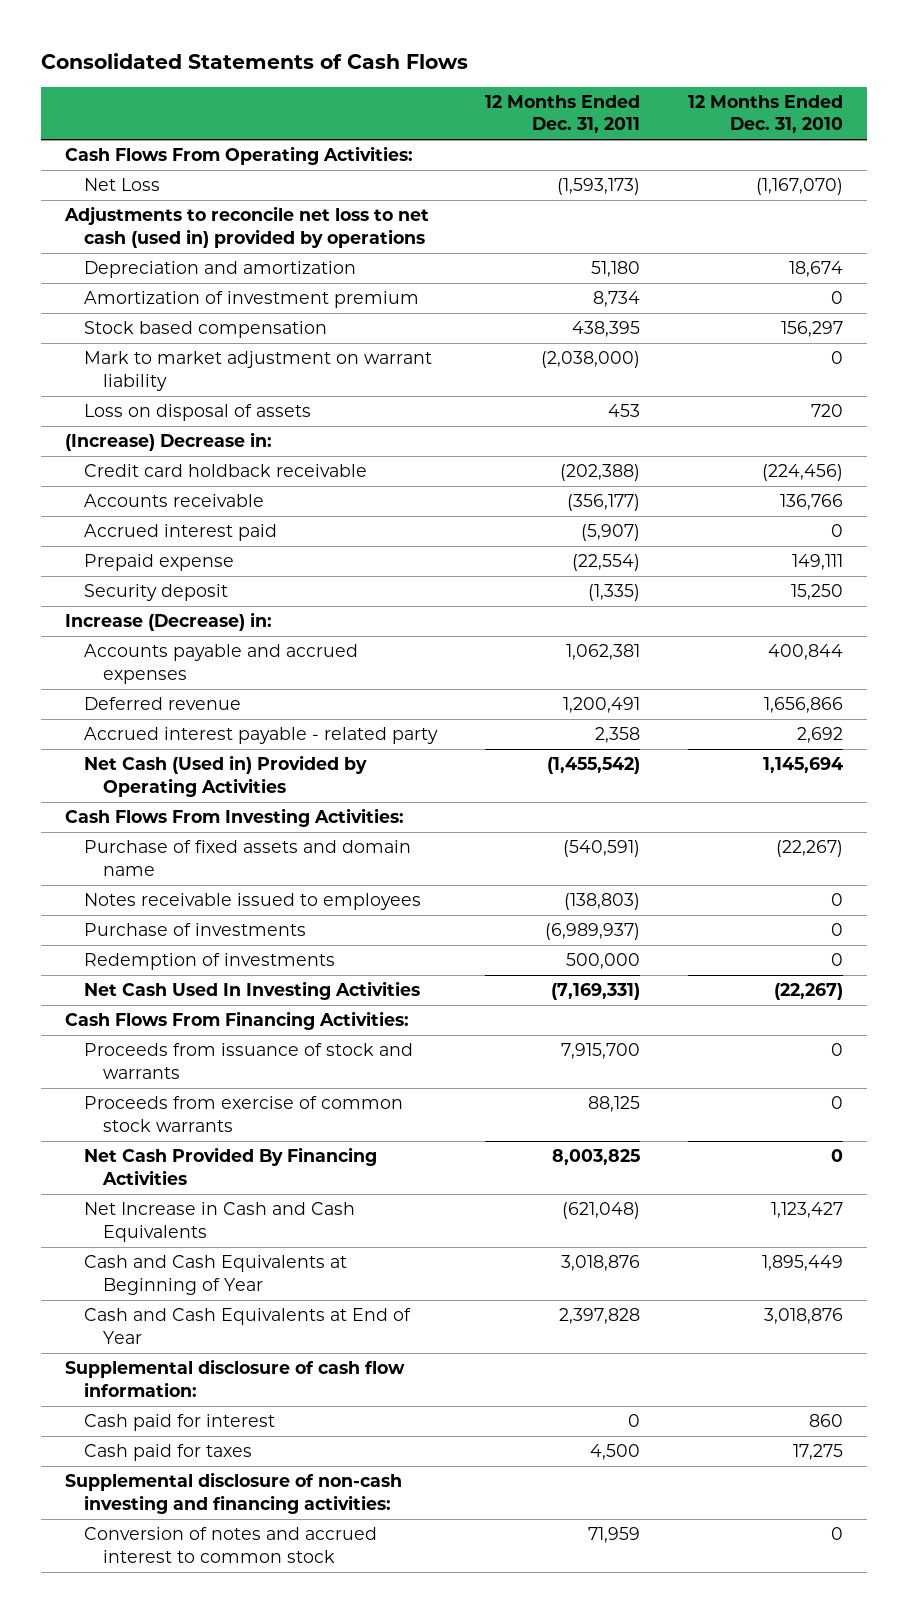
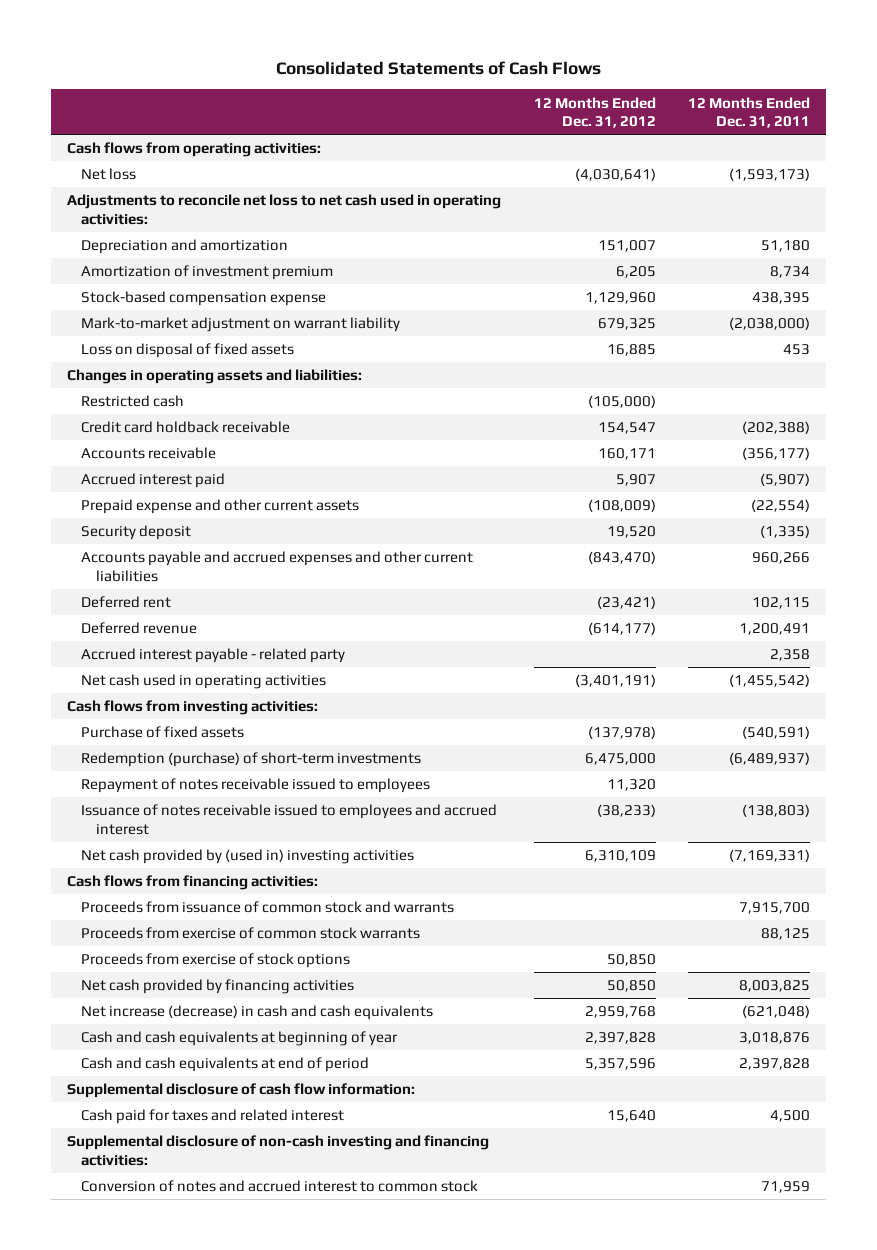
- | 12 Months Ended Dec. 31, 2011 | 12 Months Ended Dec. 31, 2010
+ | 12 Months Ended Dec. 31, 2012 | 12 Months Ended Dec. 31, 2011
- Cash Flows From Operating Activities:
- Net Loss | (1,593,173) | (1,167,070)
- Adjustments to reconcile net loss to net cash (used in) provided by operations
+ Cash flows from operating activities:
+ Net loss | (4,030,641) | (1,593,173)
+ Adjustments to reconcile net loss to net cash used in operating activities:
- Stock based compensation | 438,395 | 156,297
- Mark to market adjustment on warrant liability | (2,038,000) | 0
- Loss on disposal of assets | 453 | 720
- (Increase) Decrease in:
+ Stock-based compensation expense | 1,129,960 | 438,395
+ Mark-to-market adjustment on warrant liability | 679,325 | (2,038,000)
+ Loss on disposal of fixed assets | 16,885 | 453
+ Changes in operating assets and liabilities:
+ Restricted cash | (105,000) |
- Prepaid expense | (22,554) | 149,111
+ Prepaid expense and other current assets | (108,009) | (22,554)
- Increase (Decrease) in:
- Accounts payable and accrued expenses | 1,062,381 | 400,844
+ Accounts payable and accrued expenses and other current liabilities | (843,470) | 960,266
+ Deferred rent | (23,421) | 102,115
- Net Cash (Used in) Provided by Operating Activities | (1,455,542) | 1,145,694
- Cash Flows From Investing Activities:
- Purchase of fixed assets and domain name | (540,591) | (22,267)
- Notes receivable issued to employees | (138,803) | 0
- Purchase of investments | (6,989,937) | 0
- Redemption of investments | 500,000 | 0
- Net Cash Used In Investing Activities | (7,169,331) | (22,267)
- Cash Flows From Financing Activities:
- Proceeds from issuance of stock and warrants | 7,915,700 | 0
+ Net cash used in operating activities | (3,401,191) | (1,455,542)
+ Cash flows from investing activities:
+ Purchase of fixed assets | (137,978) | (540,591)
+ Redemption (purchase) of short-term investments | 6,475,000 | (6,489,937)
+ Repayment of notes receivable issued to employees | 11,320 |
+ Issuance of notes receivable issued to employees and accrued interest | (38,233) | (138,803)
+ Net cash provided by (used in) investing activities | 6,310,109 | (7,169,331)
+ Cash flows from financing activities:
+ Proceeds from issuance of common stock and warrants | | 7,915,700
- Net Cash Provided By Financing Activities | 8,003,825 | 0
- Net Increase in Cash and Cash Equivalents | (621,048) | 1,123,427
- Cash and Cash Equivalents at Beginning of Year | 3,018,876 | 1,895,449
- Cash and Cash Equivalents at End of Year | 2,397,828 | 3,018,876
+ Proceeds from exercise of stock options | 50,850 |
+ Net cash provided by financing activities | 50,850 | 8,003,825
+ Net increase (decrease) in cash and cash equivalents | 2,959,768 | (621,048)
+ Cash and cash equivalents at beginning of year | 2,397,828 | 3,018,876
+ Cash and cash equivalents at end of period | 5,357,596 | 2,397,828
- Cash paid for interest | 0 | 860
- Cash paid for taxes | 4,500 | 17,275
+ Cash paid for taxes and related interest | 15,640 | 4,500

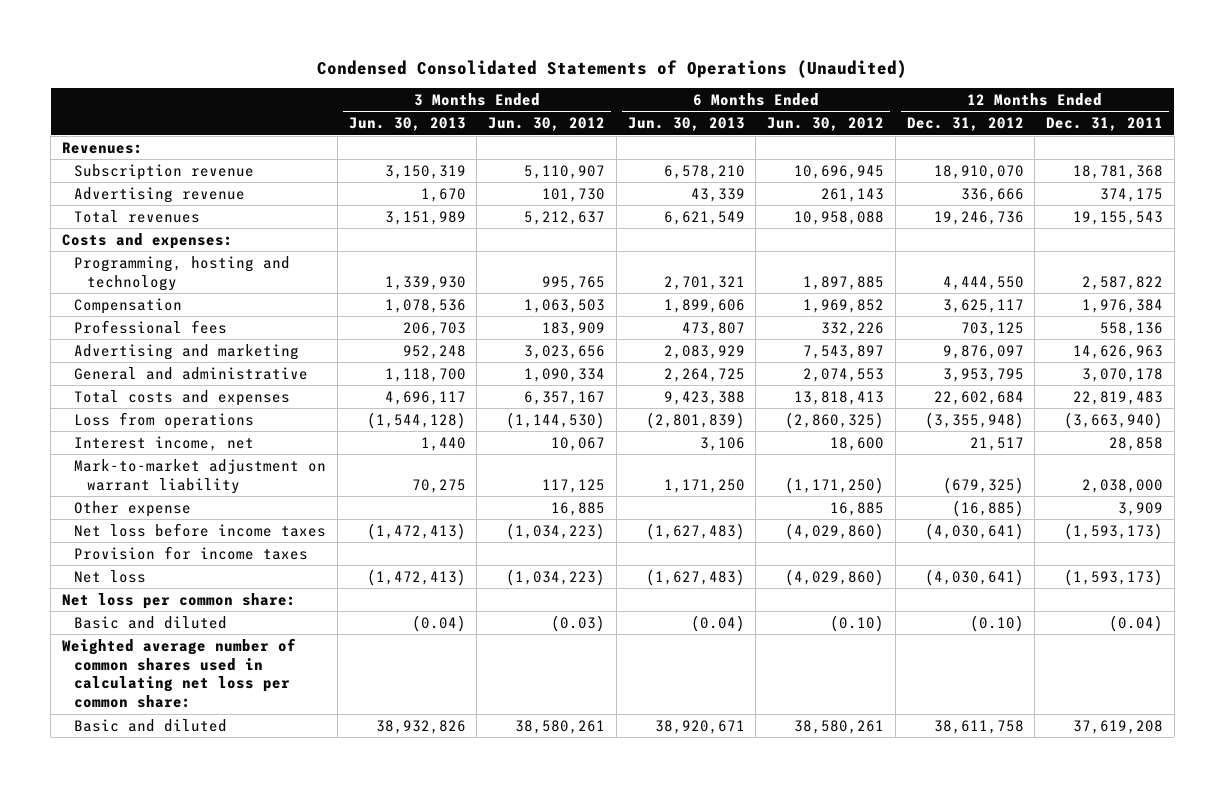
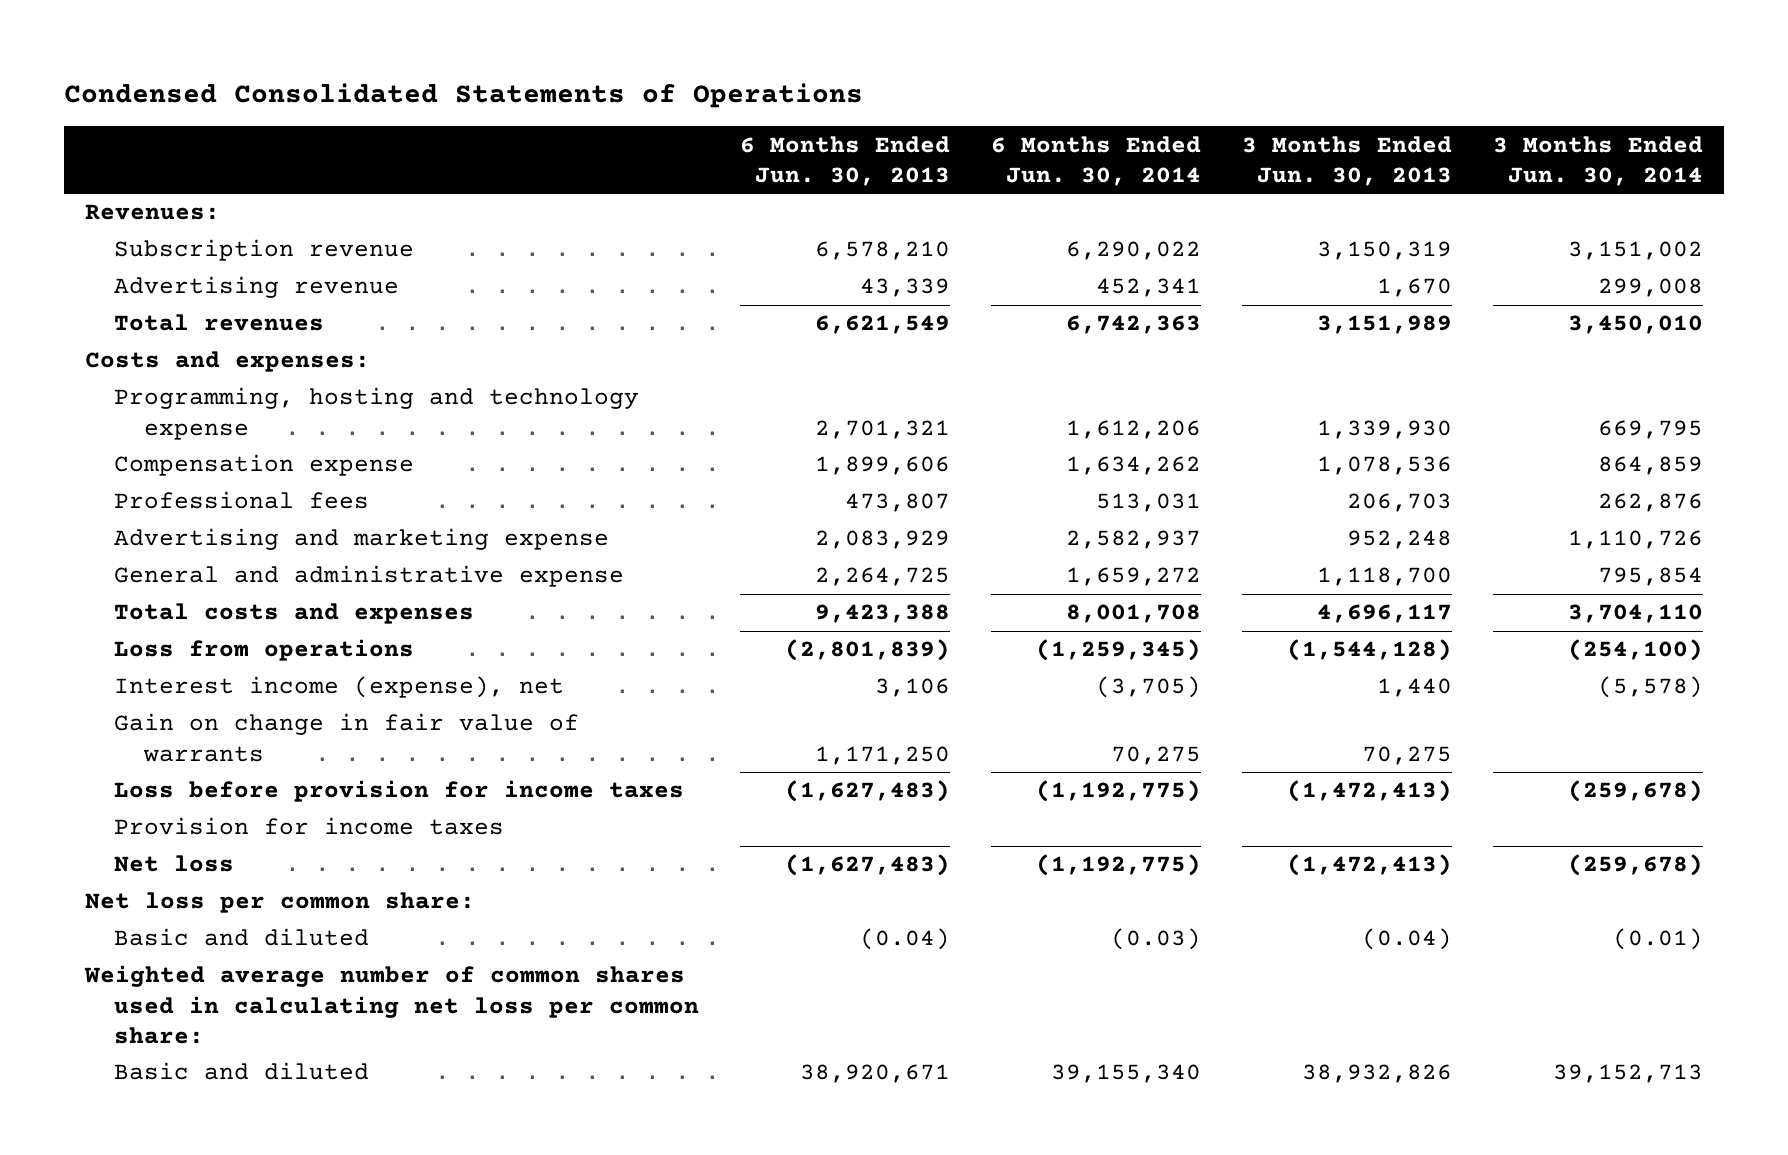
- Condensed Consolidated Statements of Operations (Unaudited)
+ Condensed Consolidated Statements of Operations
- | 3 Months Ended Jun. 30, 2013 | 3 Months Ended Jun. 30, 2012 | 6 Months Ended Jun. 30, 2013 | 6 Months Ended Jun. 30, 2012 | 12 Months Ended Dec. 31, 2012 | 12 Months Ended Dec. 31, 2011
+ | 6 Months Ended Jun. 30, 2013 | 6 Months Ended Jun. 30, 2014 | 3 Months Ended Jun. 30, 2013 | 3 Months Ended Jun. 30, 2014
- Programming, hosting and technology | 1,339,930 | 995,765 | 2,701,321 | 1,897,885 | 4,444,550 | 2,587,822
- Compensation | 1,078,536 | 1,063,503 | 1,899,606 | 1,969,852 | 3,625,117 | 1,976,384
+ Programming, hosting and technology expense | 2,701,321 | 1,612,206 | 1,339,930 | 669,795
+ Compensation expense | 1,899,606 | 1,634,262 | 1,078,536 | 864,859
- Advertising and marketing | 952,248 | 3,023,656 | 2,083,929 | 7,543,897 | 9,876,097 | 14,626,963
- General and administrative | 1,118,700 | 1,090,334 | 2,264,725 | 2,074,553 | 3,953,795 | 3,070,178
+ Advertising and marketing expense | 2,083,929 | 2,582,937 | 952,248 | 1,110,726
+ General and administrative expense | 2,264,725 | 1,659,272 | 1,118,700 | 795,854
- Interest income, net | 1,440 | 10,067 | 3,106 | 18,600 | 21,517 | 28,858
- Mark-to-market adjustment on warrant liability | 70,275 | 117,125 | 1,171,250 | (1,171,250) | (679,325) | 2,038,000
- Other expense | | 16,885 | | 16,885 | (16,885) | 3,909
- Net loss before income taxes | (1,472,413) | (1,034,223) | (1,627,483) | (4,029,860) | (4,030,641) | (1,593,173)
+ Interest income (expense), net | 3,106 | (3,705) | 1,440 | (5,578)
+ Gain on change in fair value of warrants | 1,171,250 | 70,275 | 70,275 |
+ Loss before provision for income taxes | (1,627,483) | (1,192,775) | (1,472,413) | (259,678)

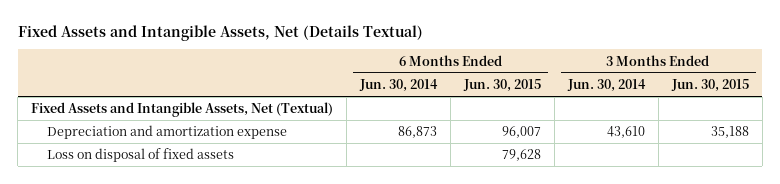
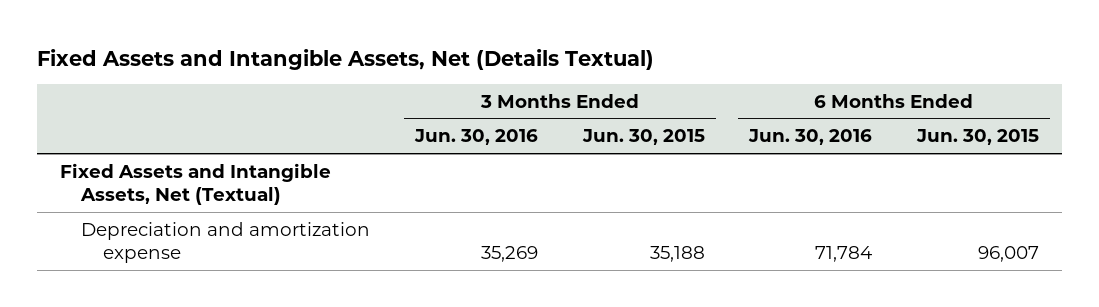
- | 6 Months Ended Jun. 30, 2014 | 6 Months Ended Jun. 30, 2015 | 3 Months Ended Jun. 30, 2014 | 3 Months Ended Jun. 30, 2015
+ | 3 Months Ended Jun. 30, 2016 | 3 Months Ended Jun. 30, 2015 | 6 Months Ended Jun. 30, 2016 | 6 Months Ended Jun. 30, 2015
- Loss on disposal of fixed assets | | 79,628 | |

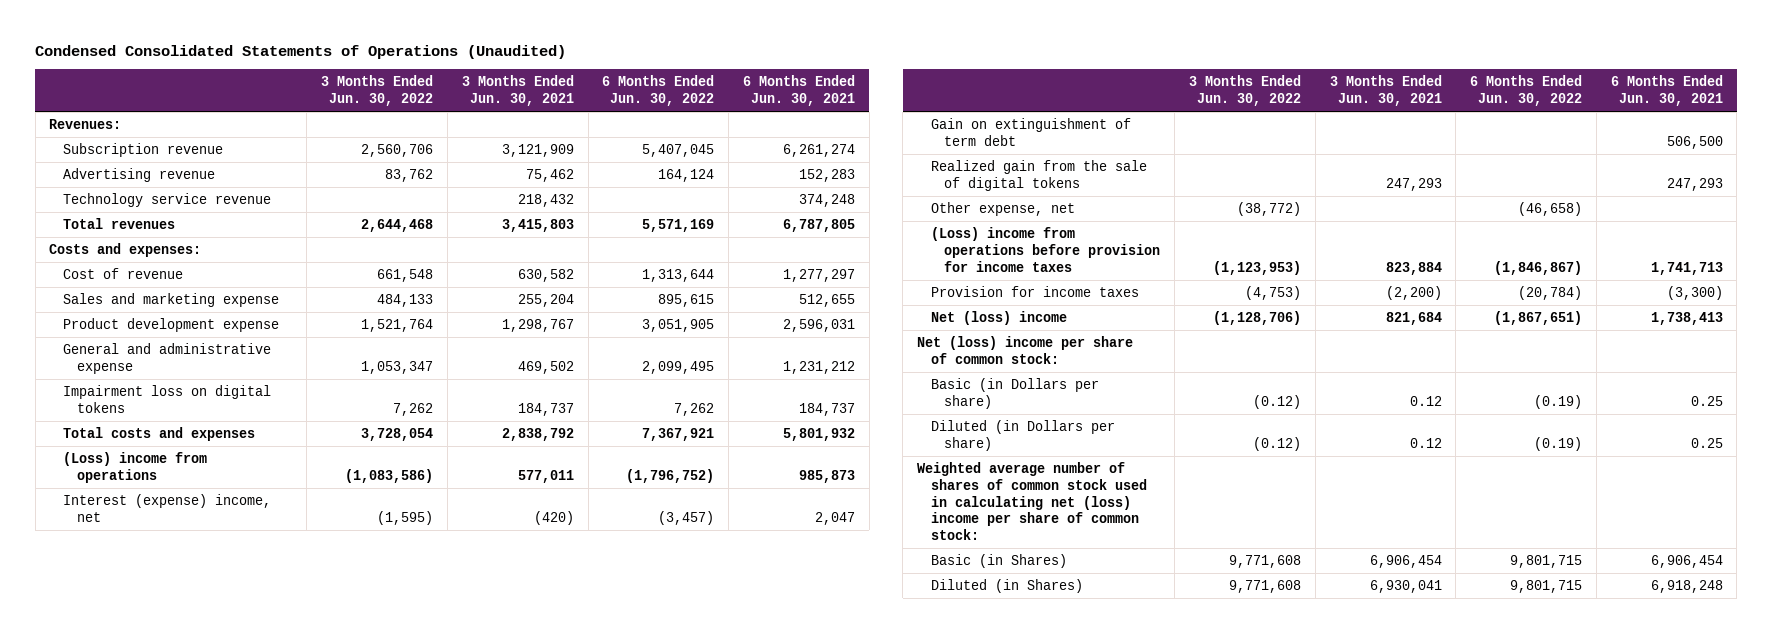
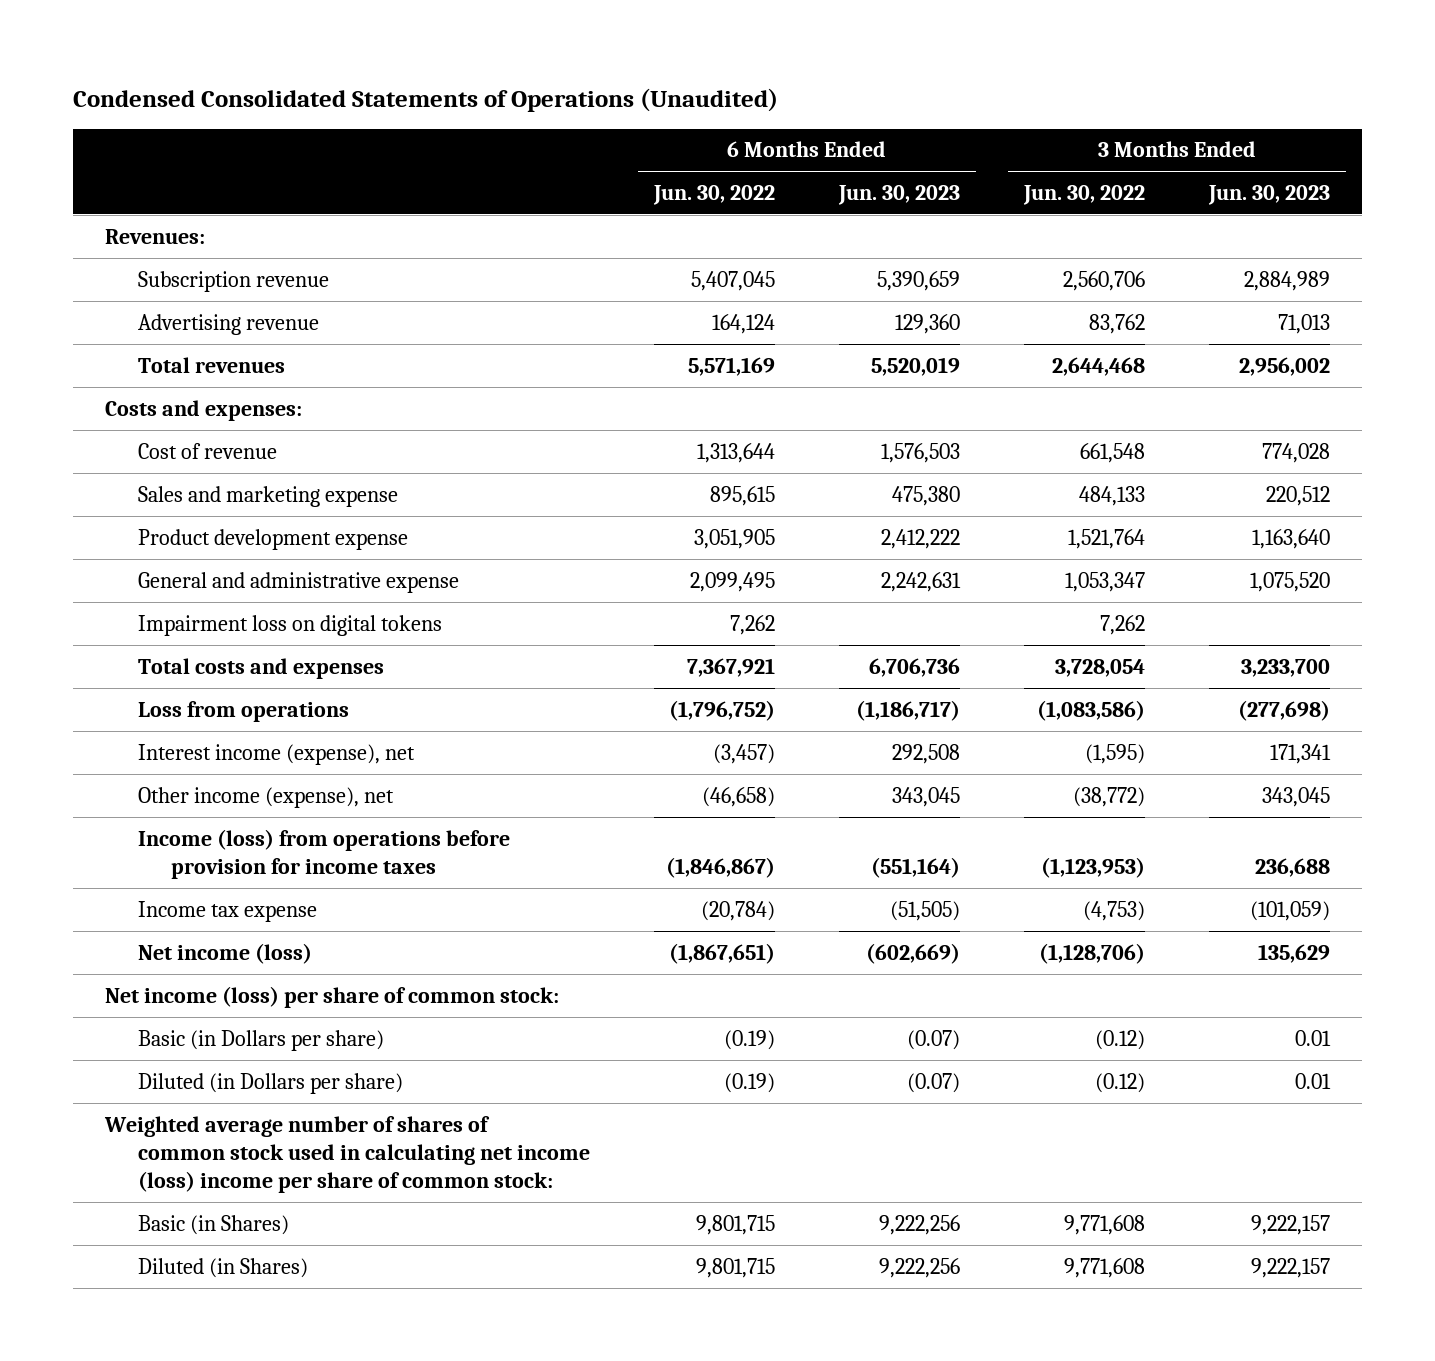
- | 3 Months Ended Jun. 30, 2022 | 3 Months Ended Jun. 30, 2021 | 6 Months Ended Jun. 30, 2022 | 6 Months Ended Jun. 30, 2021
+ | 6 Months Ended Jun. 30, 2022 | 6 Months Ended Jun. 30, 2023 | 3 Months Ended Jun. 30, 2022 | 3 Months Ended Jun. 30, 2023
- Technology service revenue | | 218,432 | | 374,248
- (Loss) income from operations | (1,083,586) | 577,011 | (1,796,752) | 985,873
- Interest (expense) income, net | (1,595) | (420) | (3,457) | 2,047
- Gain on extinguishment of term debt | | | | 506,500
- Realized gain from the sale of digital tokens | | 247,293 | | 247,293
- Other expense, net | (38,772) | | (46,658) |
- (Loss) income from operations before provision for income taxes | (1,123,953) | 823,884 | (1,846,867) | 1,741,713
- Provision for income taxes | (4,753) | (2,200) | (20,784) | (3,300)
- Net (loss) income | (1,128,706) | 821,684 | (1,867,651) | 1,738,413
- Net (loss) income per share of common stock:
+ Loss from operations | (1,796,752) | (1,186,717) | (1,083,586) | (277,698)
+ Interest income (expense), net | (3,457) | 292,508 | (1,595) | 171,341
+ Other income (expense), net | (46,658) | 343,045 | (38,772) | 343,045
+ Income (loss) from operations before provision for income taxes | (1,846,867) | (551,164) | (1,123,953) | 236,688
+ Income tax expense | (20,784) | (51,505) | (4,753) | (101,059)
+ Net income (loss) | (1,867,651) | (602,669) | (1,128,706) | 135,629
+ Net income (loss) per share of common stock:
- Weighted average number of shares of common stock used in calculating net (loss) income per share of common stock:
+ Weighted average number of shares of common stock used in calculating net income (loss) income per share of common stock:

